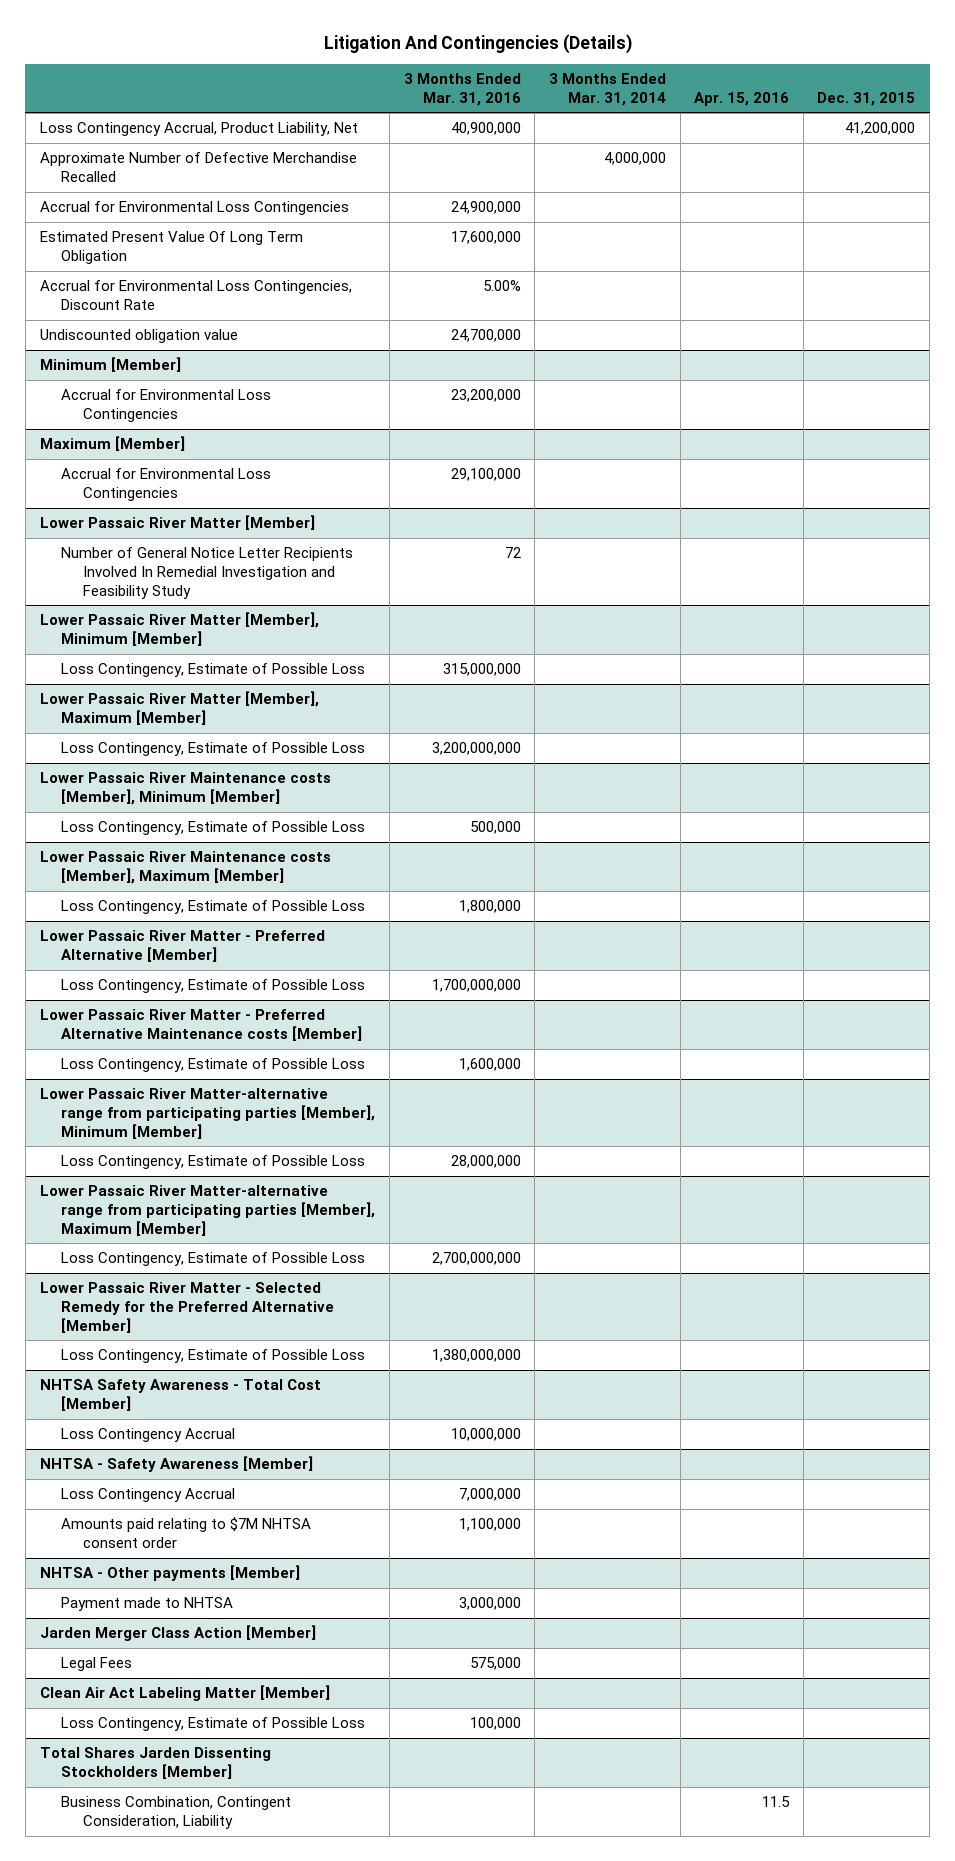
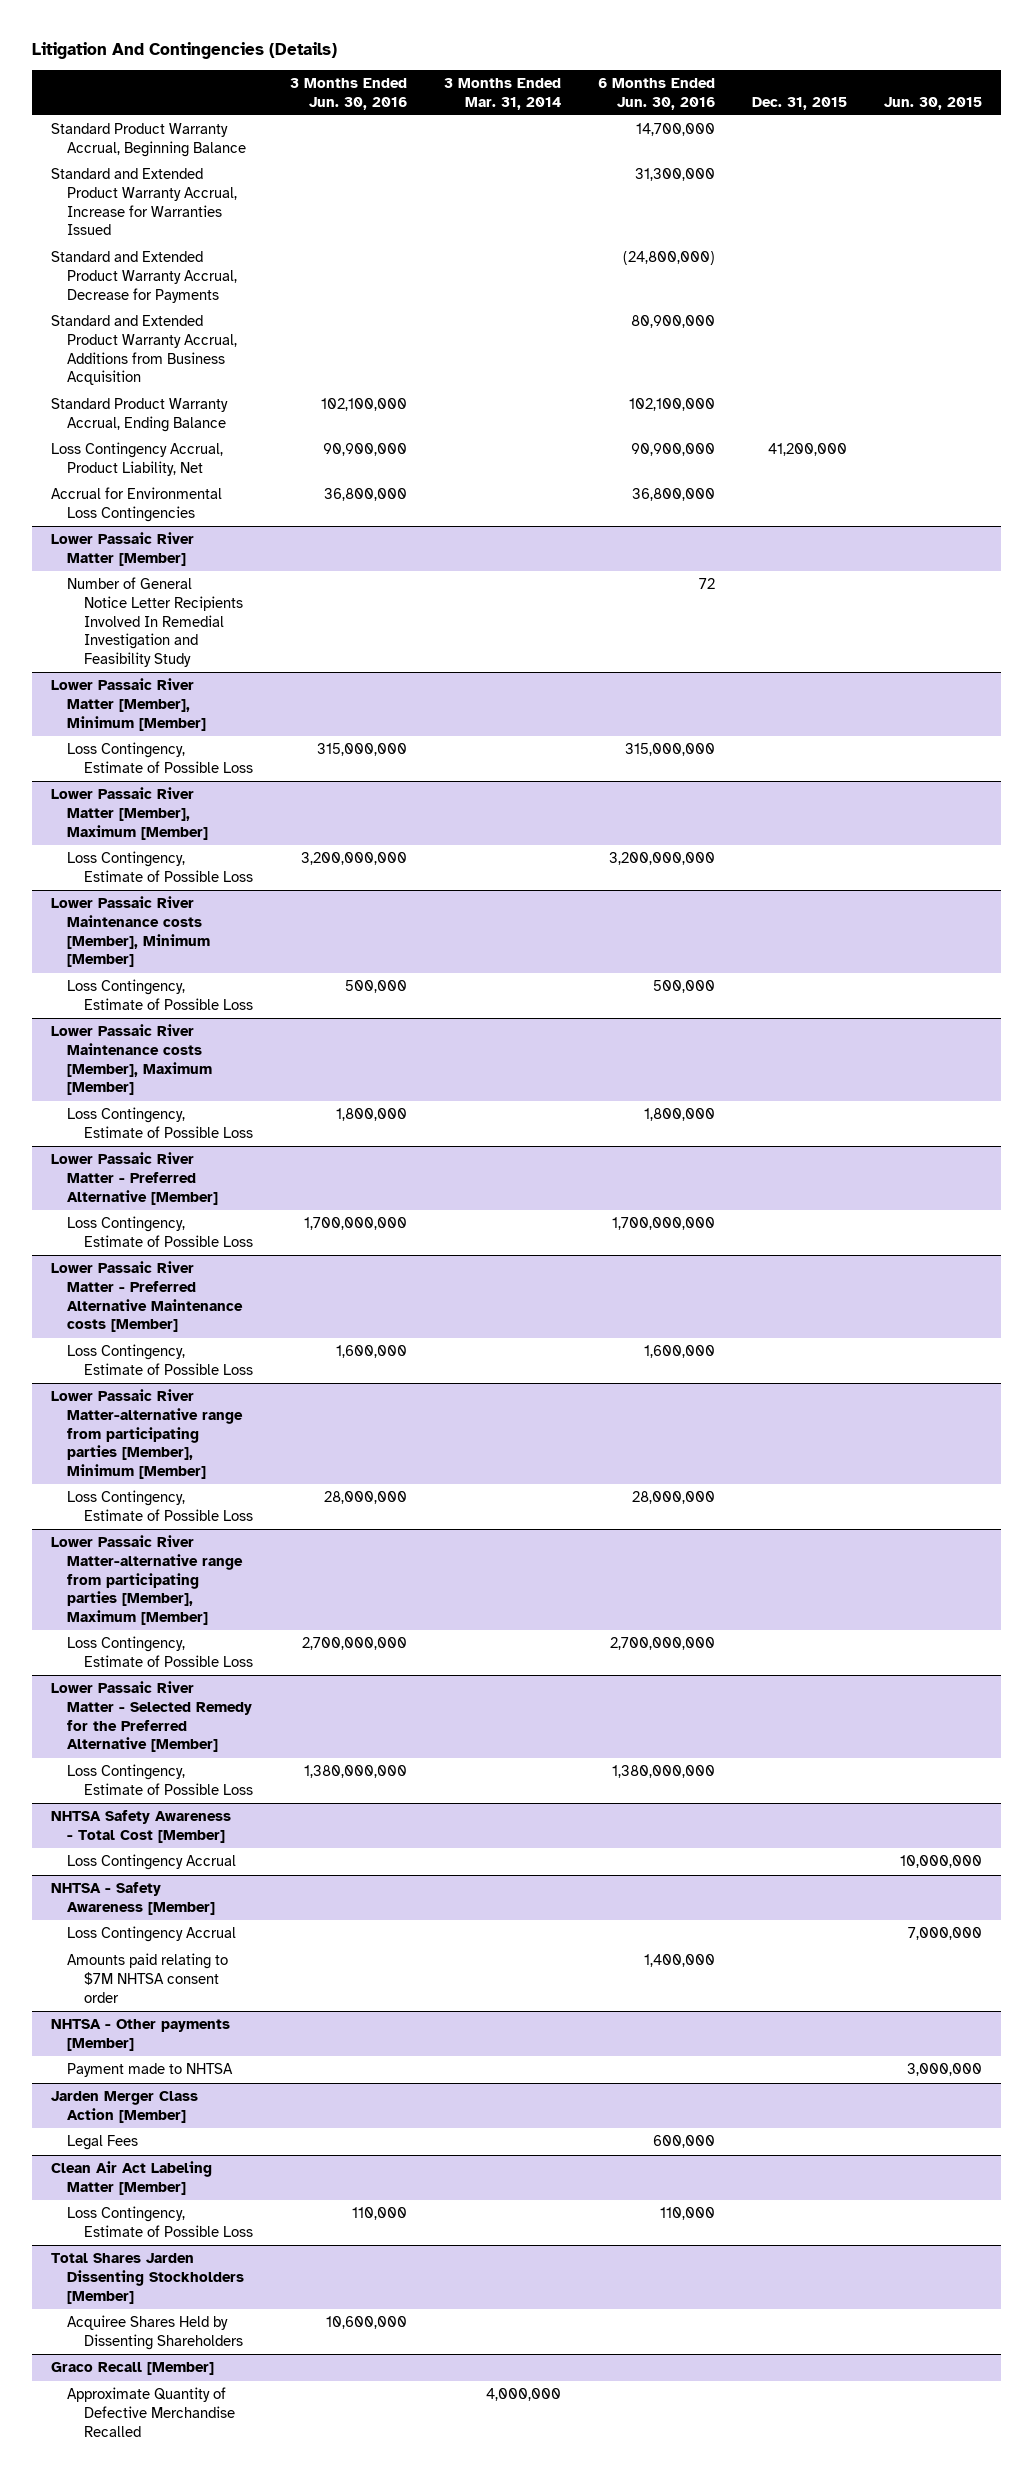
- | 3 Months Ended Mar. 31, 2016 | 3 Months Ended Mar. 31, 2014 | Apr. 15, 2016 | Dec. 31, 2015
+ | 3 Months Ended Jun. 30, 2016 | 3 Months Ended Mar. 31, 2014 | 6 Months Ended Jun. 30, 2016 | Dec. 31, 2015 | Jun. 30, 2015
+ Standard Product Warranty Accrual, Beginning Balance | | | 14,700,000 | |
+ Standard and Extended Product Warranty Accrual, Increase for Warranties Issued | | | 31,300,000 | |
+ Standard and Extended Product Warranty Accrual, Decrease for Payments | | | (24,800,000) | |
+ Standard and Extended Product Warranty Accrual, Additions from Business Acquisition | | | 80,900,000 | |
+ Standard Product Warranty Accrual, Ending Balance | 102,100,000 | | 102,100,000 | |
- Approximate Number of Defective Merchandise Recalled | | 4,000,000 | |
- Estimated Present Value Of Long Term Obligation | 17,600,000 | | |
- Accrual for Environmental Loss Contingencies, Discount Rate | 5.00% | | |
- Undiscounted obligation value | 24,700,000 | | |
- Minimum [Member]
- Accrual for Environmental Loss Contingencies | 23,200,000 | | |
- Maximum [Member]
- Accrual for Environmental Loss Contingencies | 29,100,000 | | |
@ Total Shares Jarden Dissenting Stockholders [Member]
- Business Combination, Contingent Consideration, Liability | | | 11.5 |
+ Acquiree Shares Held by Dissenting Shareholders | 10,600,000 | | | |
+ Graco Recall [Member]
+ Approximate Quantity of Defective Merchandise Recalled | | 4,000,000 | | |

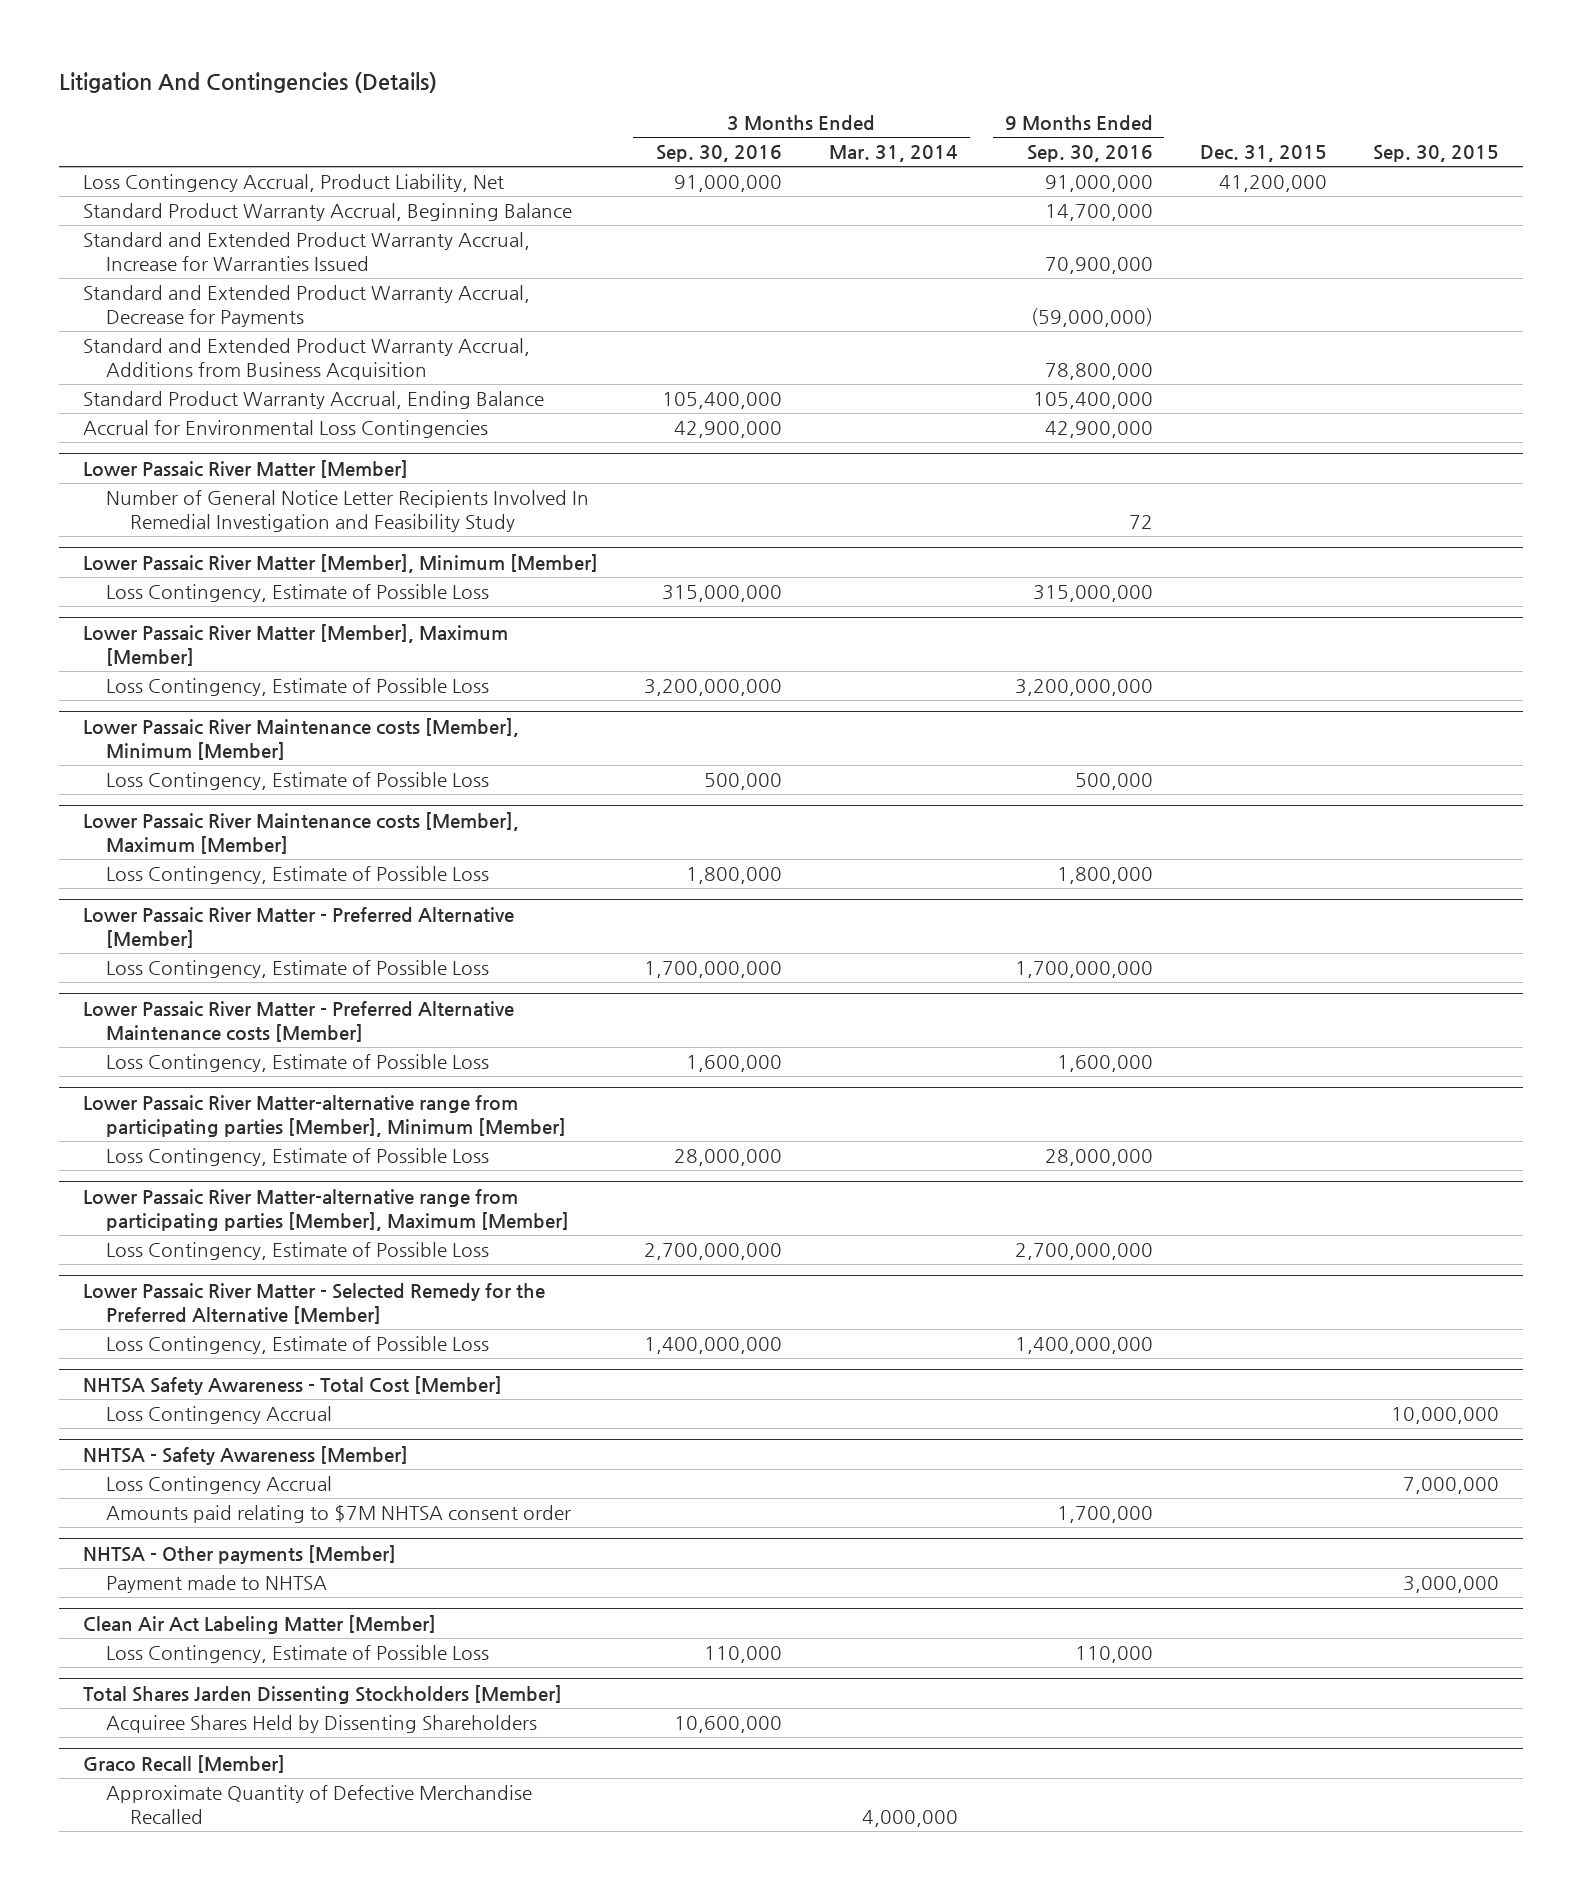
- | 3 Months Ended Jun. 30, 2016 | 3 Months Ended Mar. 31, 2014 | 6 Months Ended Jun. 30, 2016 | Dec. 31, 2015 | Jun. 30, 2015
+ | 3 Months Ended Sep. 30, 2016 | 3 Months Ended Mar. 31, 2014 | 9 Months Ended Sep. 30, 2016 | Dec. 31, 2015 | Sep. 30, 2015
moved up: Loss Contingency Accrual, Product Liability, Net | 91,000,000 | | 91,000,000 | 41,200,000 |
- Jarden Merger Class Action [Member]
- Legal Fees | | | 600,000 | |

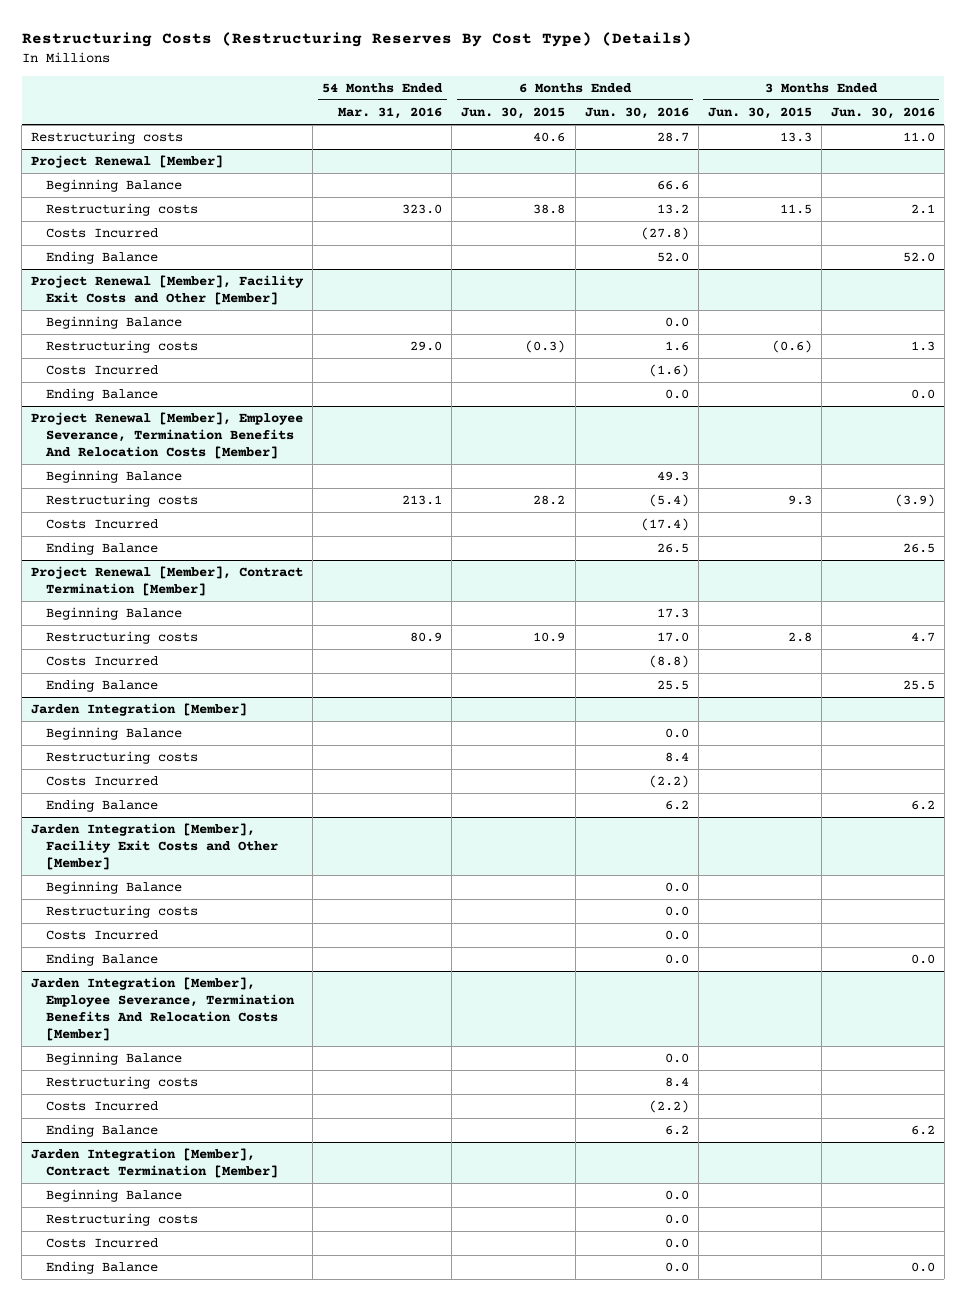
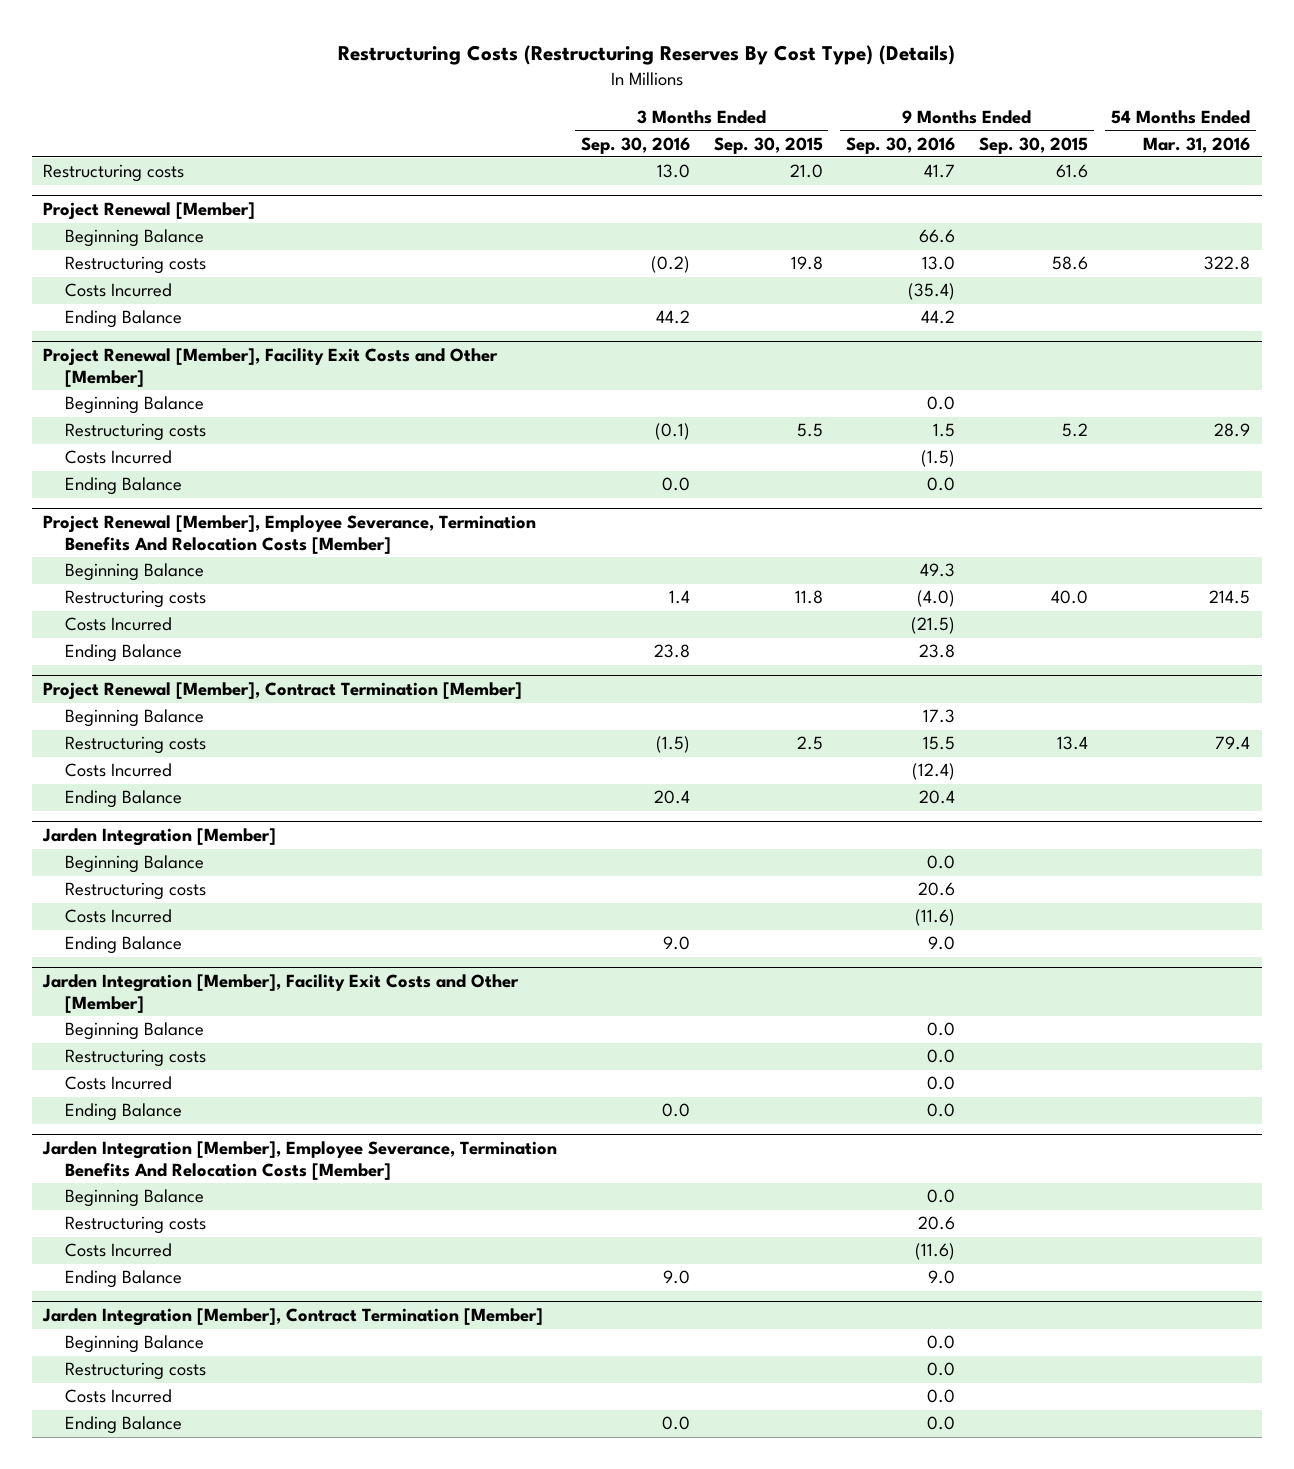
- | 54 Months Ended Mar. 31, 2016 | 6 Months Ended Jun. 30, 2015 | 6 Months Ended Jun. 30, 2016 | 3 Months Ended Jun. 30, 2015 | 3 Months Ended Jun. 30, 2016
+ | 3 Months Ended Sep. 30, 2016 | 3 Months Ended Sep. 30, 2015 | 9 Months Ended Sep. 30, 2016 | 9 Months Ended Sep. 30, 2015 | 54 Months Ended Mar. 31, 2016
@ Project Renewal [Member]
- Restructuring costs | 323.0 | 38.8 | 13.2 | 11.5 | 2.1
+ Restructuring costs | (0.2) | 19.8 | 13.0 | 58.6 | 322.8
@ Project Renewal [Member], Facility Exit Costs and Other [Member]
- Restructuring costs | 29.0 | (0.3) | 1.6 | (0.6) | 1.3
+ Restructuring costs | (0.1) | 5.5 | 1.5 | 5.2 | 28.9
@ Project Renewal [Member], Employee Severance, Termination Benefits And Relocation Costs [Member]
- Restructuring costs | 213.1 | 28.2 | (5.4) | 9.3 | (3.9)
+ Restructuring costs | 1.4 | 11.8 | (4.0) | 40.0 | 214.5
@ Project Renewal [Member], Contract Termination [Member]
- Restructuring costs | 80.9 | 10.9 | 17.0 | 2.8 | 4.7
+ Restructuring costs | (1.5) | 2.5 | 15.5 | 13.4 | 79.4

